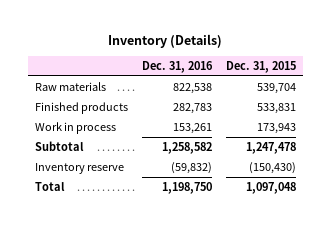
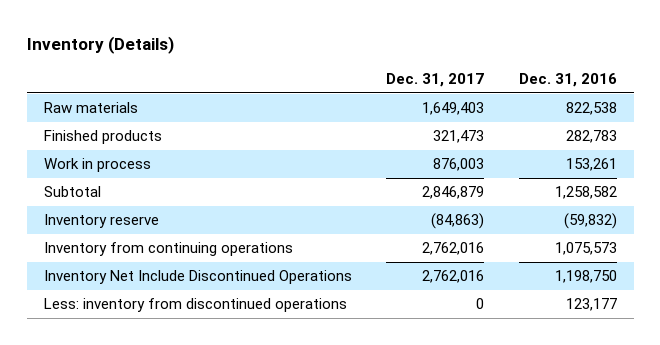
- | Dec. 31, 2016 | Dec. 31, 2015
+ | Dec. 31, 2017 | Dec. 31, 2016
- Total | 1,198,750 | 1,097,048
+ Inventory from continuing operations | 2,762,016 | 1,075,573
+ Inventory Net Include Discontinued Operations | 2,762,016 | 1,198,750
+ Less: inventory from discontinued operations | 0 | 123,177

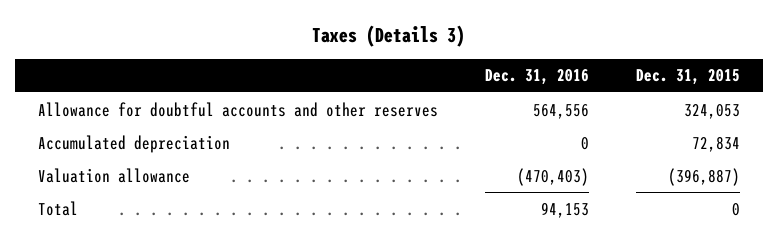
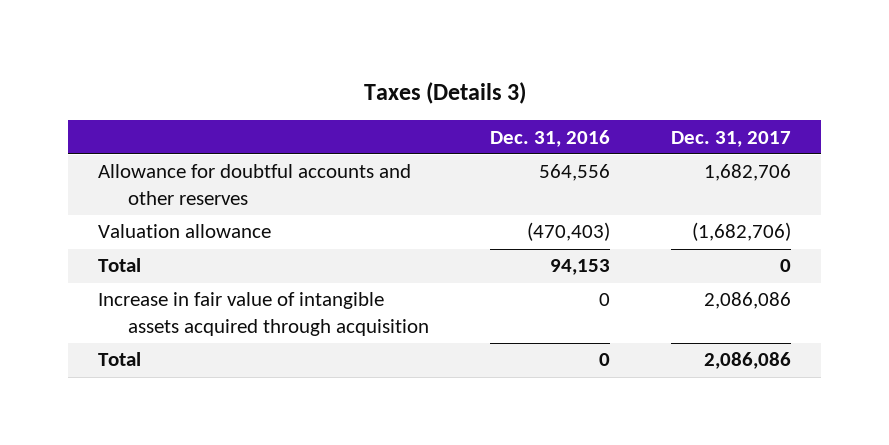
- | Dec. 31, 2016 | Dec. 31, 2015
+ | Dec. 31, 2016 | Dec. 31, 2017
- Accumulated depreciation | 0 | 72,834
+ Increase in fair value of intangible assets acquired through acquisition | 0 | 2,086,086
+ Total | 0 | 2,086,086

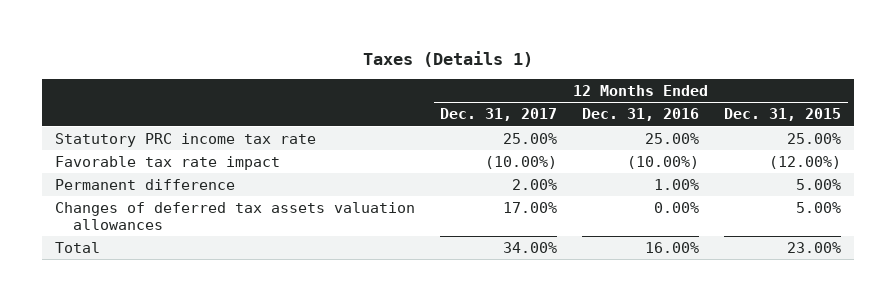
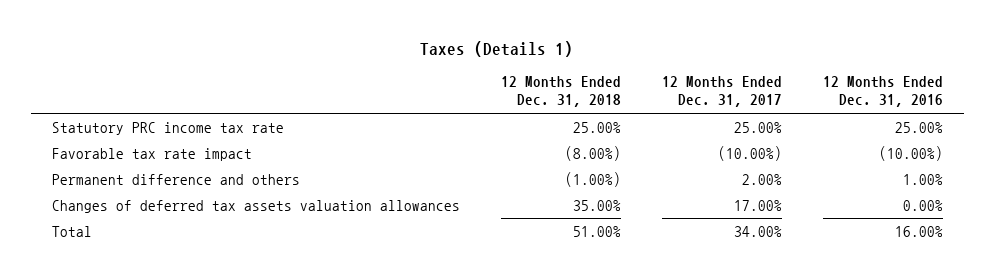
- | 12 Months Ended Dec. 31, 2017 | 12 Months Ended Dec. 31, 2016 | 12 Months Ended Dec. 31, 2015
+ | 12 Months Ended Dec. 31, 2018 | 12 Months Ended Dec. 31, 2017 | 12 Months Ended Dec. 31, 2016
- Permanent difference | 2.00% | 1.00% | 5.00%
+ Permanent difference and others | (1.00%) | 2.00% | 1.00%

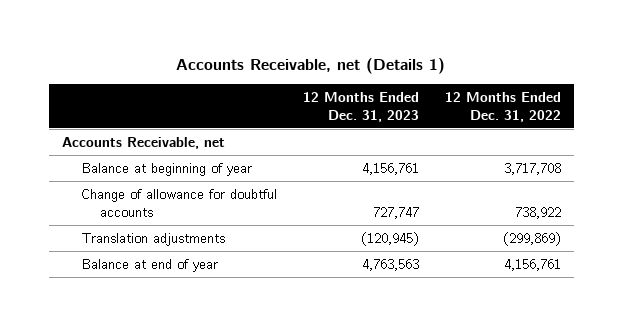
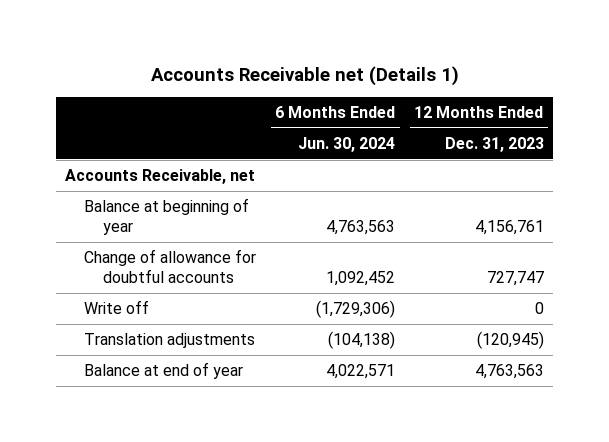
- Accounts Receivable, net (Details 1)
+ Accounts Receivable net (Details 1)
- | 12 Months Ended Dec. 31, 2023 | 12 Months Ended Dec. 31, 2022
+ | 6 Months Ended Jun. 30, 2024 | 12 Months Ended Dec. 31, 2023
+ Write off | (1,729,306) | 0

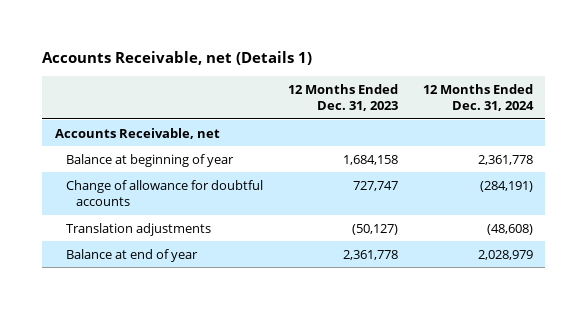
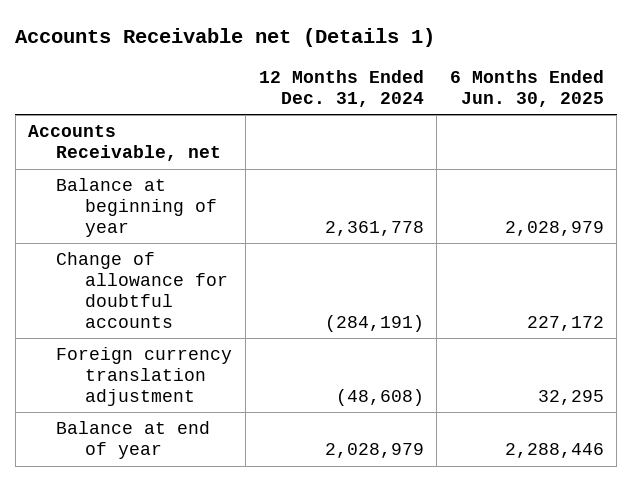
- Accounts Receivable, net (Details 1)
+ Accounts Receivable net (Details 1)
- | 12 Months Ended Dec. 31, 2023 | 12 Months Ended Dec. 31, 2024
+ | 12 Months Ended Dec. 31, 2024 | 6 Months Ended Jun. 30, 2025
- Translation adjustments | (50,127) | (48,608)
+ Foreign currency translation adjustment | (48,608) | 32,295

